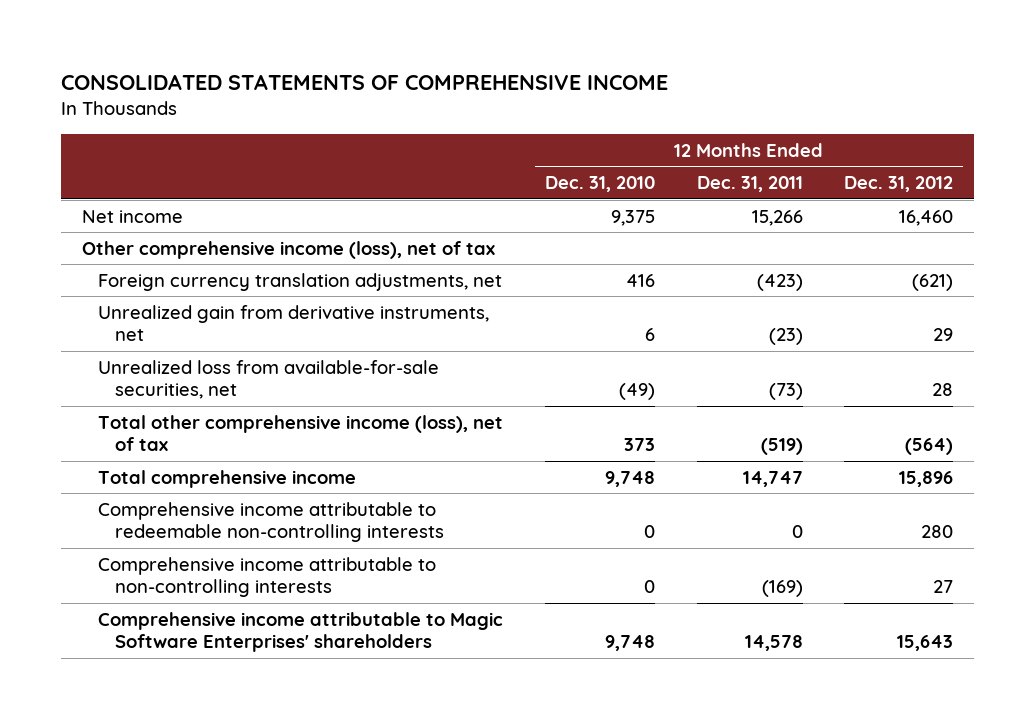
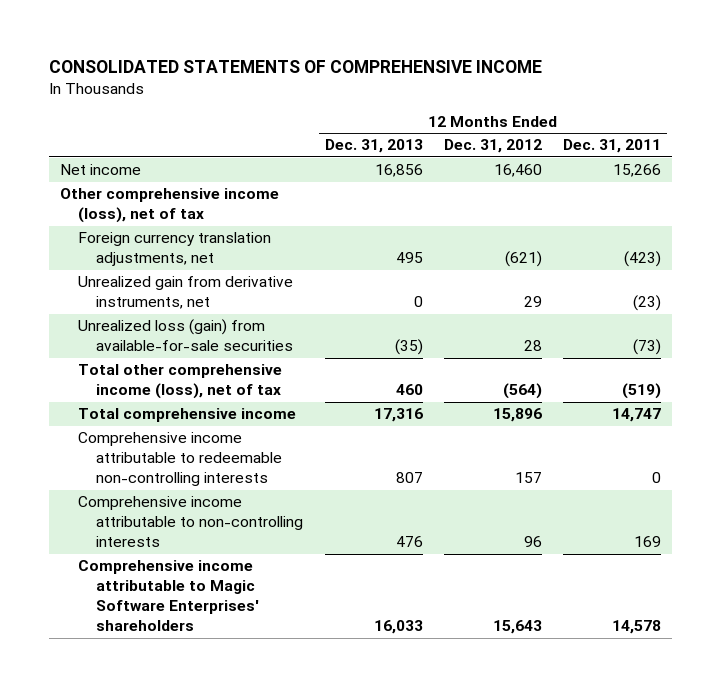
- | 12 Months Ended Dec. 31, 2010 | 12 Months Ended Dec. 31, 2011 | 12 Months Ended Dec. 31, 2012
+ | 12 Months Ended Dec. 31, 2013 | 12 Months Ended Dec. 31, 2012 | 12 Months Ended Dec. 31, 2011
- Unrealized loss from available-for-sale securities, net | (49) | (73) | 28
+ Unrealized loss (gain) from available-for-sale securities | (35) | 28 | (73)
- Comprehensive income attributable to redeemable non-controlling interests | 0 | 0 | 280
- Comprehensive income attributable to non-controlling interests | 0 | (169) | 27
+ Comprehensive income attributable to redeemable non-controlling interests | 807 | 157 | 0
+ Comprehensive income attributable to non-controlling interests | 476 | 96 | 169

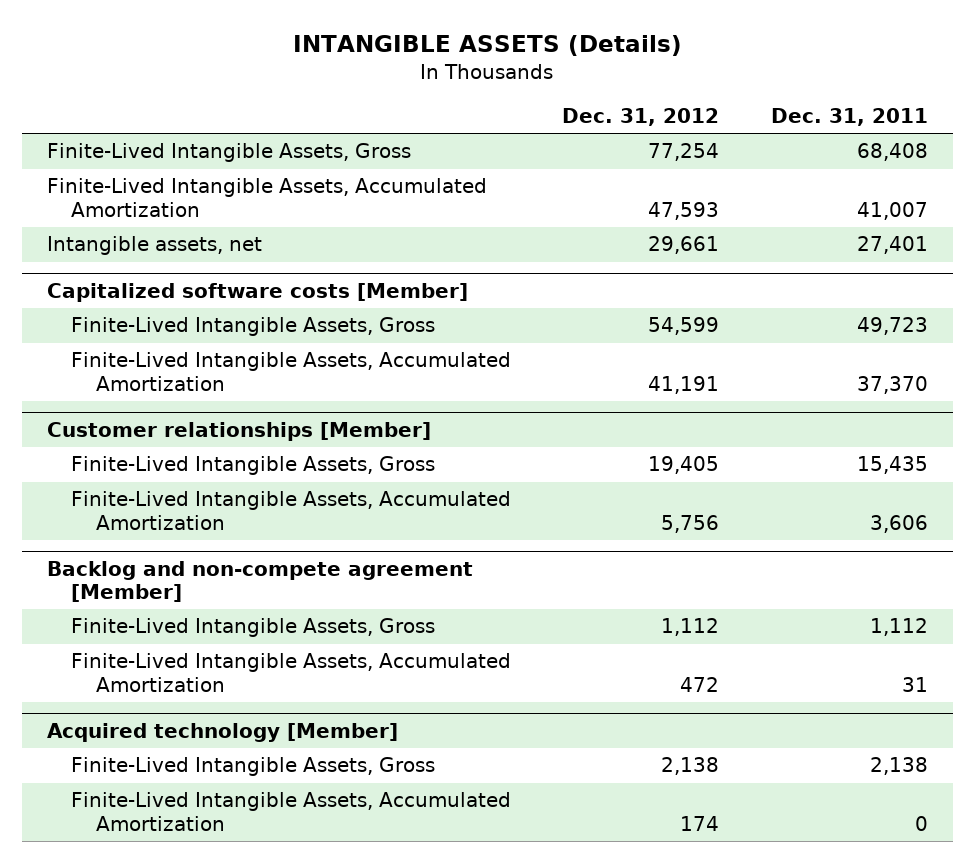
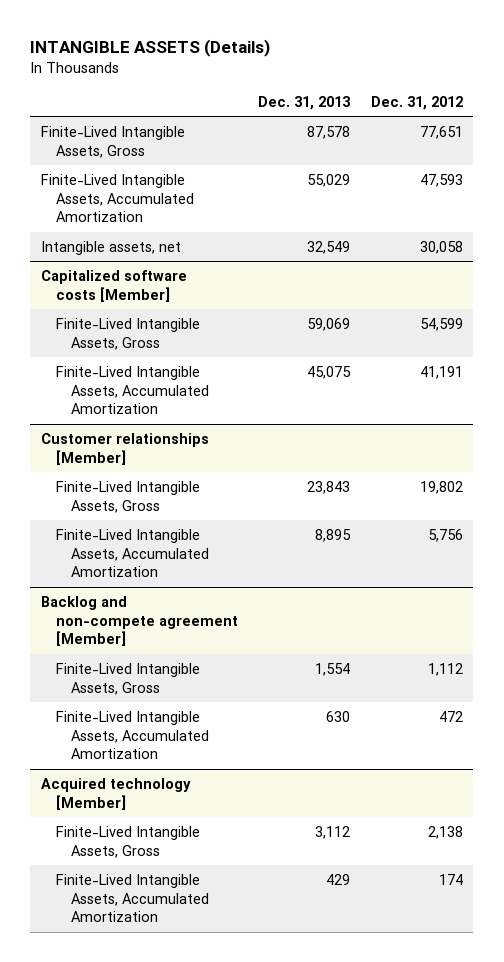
- | Dec. 31, 2012 | Dec. 31, 2011
+ | Dec. 31, 2013 | Dec. 31, 2012
- Finite-Lived Intangible Assets, Gross | 77,254 | 68,408
+ Finite-Lived Intangible Assets, Gross | 87,578 | 77,651
- Intangible assets, net | 29,661 | 27,401
+ Intangible assets, net | 32,549 | 30,058
@ Customer relationships [Member]
- Finite-Lived Intangible Assets, Gross | 19,405 | 15,435
+ Finite-Lived Intangible Assets, Gross | 23,843 | 19,802

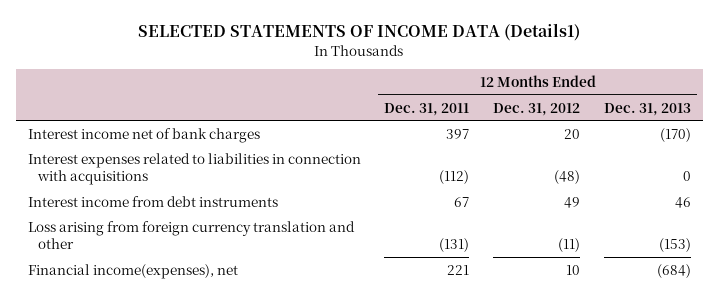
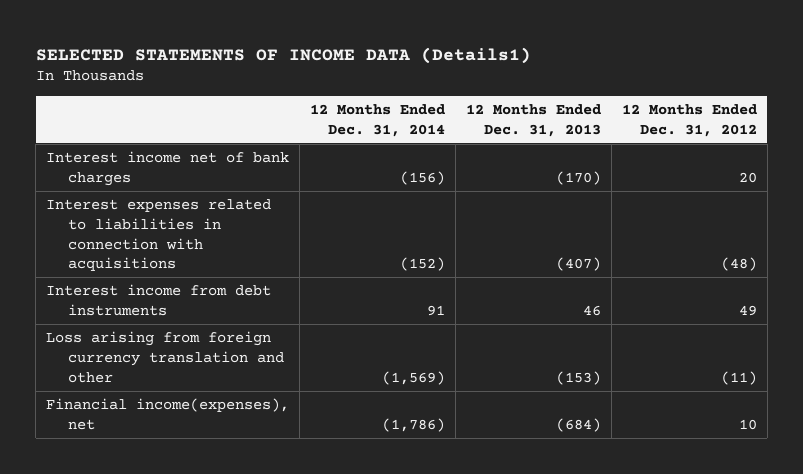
- | 12 Months Ended Dec. 31, 2011 | 12 Months Ended Dec. 31, 2012 | 12 Months Ended Dec. 31, 2013
+ | 12 Months Ended Dec. 31, 2014 | 12 Months Ended Dec. 31, 2013 | 12 Months Ended Dec. 31, 2012
- Interest expenses related to liabilities in connection with acquisitions | (112) | (48) | 0
+ Interest expenses related to liabilities in connection with acquisitions | (152) | (407) | (48)

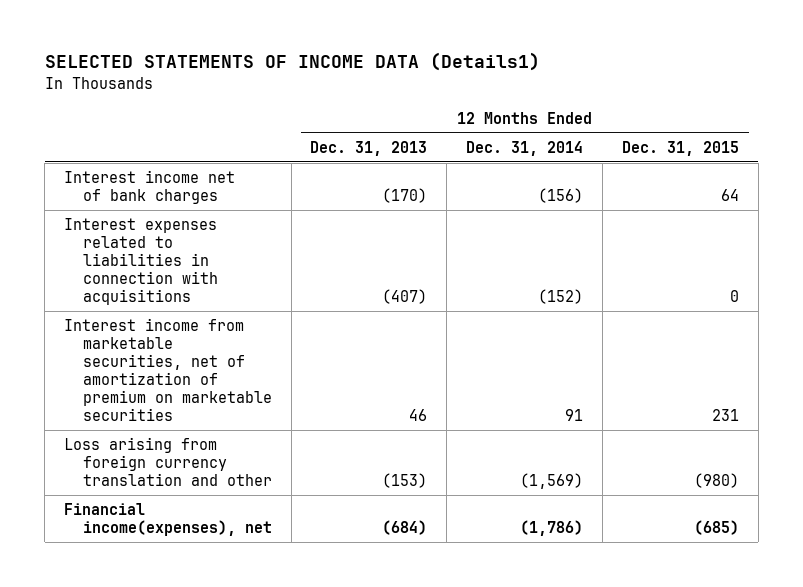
- | 12 Months Ended Dec. 31, 2014 | 12 Months Ended Dec. 31, 2013 | 12 Months Ended Dec. 31, 2012
+ | 12 Months Ended Dec. 31, 2013 | 12 Months Ended Dec. 31, 2014 | 12 Months Ended Dec. 31, 2015
- Interest income from debt instruments | 91 | 46 | 49
+ Interest income from marketable securities, net of amortization of premium on marketable securities | 46 | 91 | 231

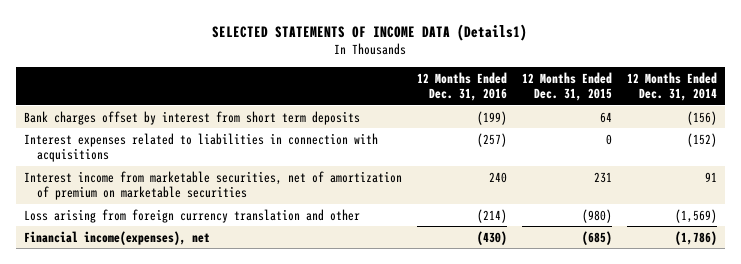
- | 12 Months Ended Dec. 31, 2013 | 12 Months Ended Dec. 31, 2014 | 12 Months Ended Dec. 31, 2015
+ | 12 Months Ended Dec. 31, 2016 | 12 Months Ended Dec. 31, 2015 | 12 Months Ended Dec. 31, 2014
- Interest income net of bank charges | (170) | (156) | 64
+ Bank charges offset by interest from short term deposits | (199) | 64 | (156)

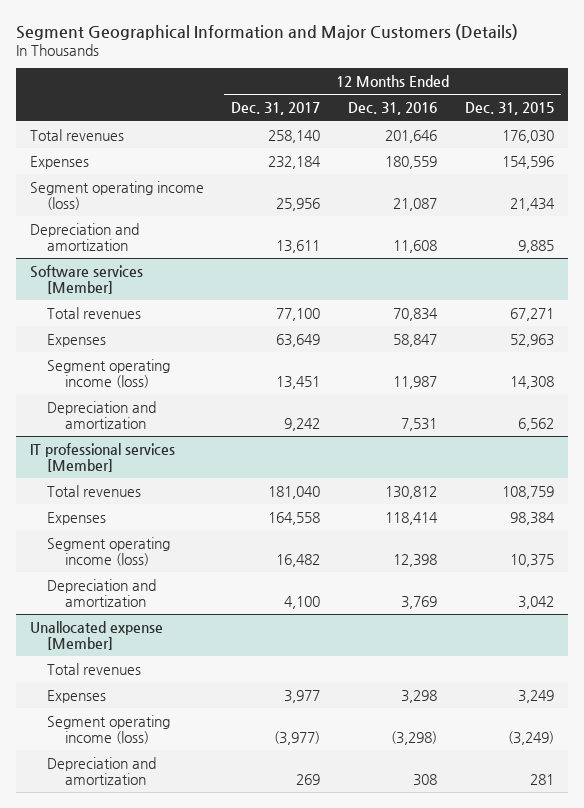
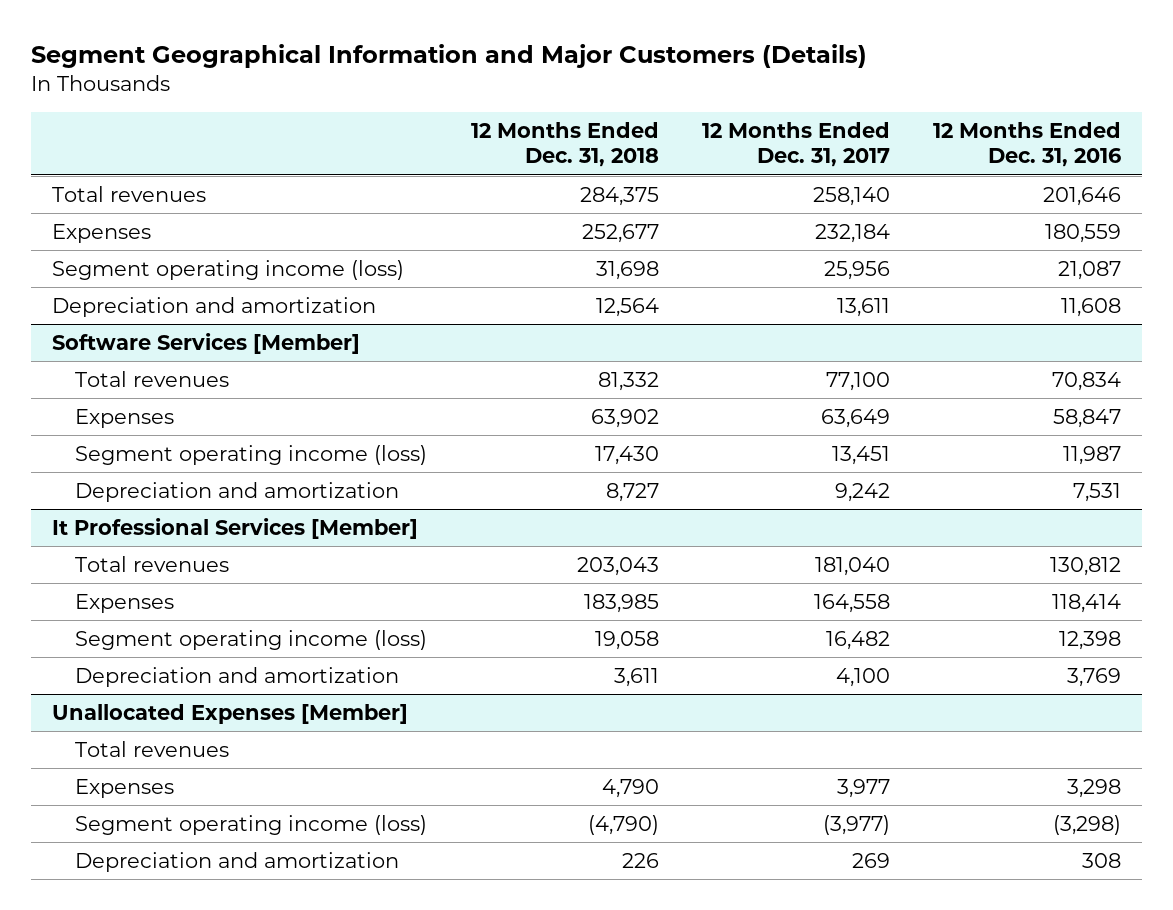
- | 12 Months Ended Dec. 31, 2017 | 12 Months Ended Dec. 31, 2016 | 12 Months Ended Dec. 31, 2015
+ | 12 Months Ended Dec. 31, 2018 | 12 Months Ended Dec. 31, 2017 | 12 Months Ended Dec. 31, 2016
- Software services [Member]
+ Software Services [Member]
- IT professional services [Member]
+ It Professional Services [Member]
- Unallocated expense [Member]
+ Unallocated Expenses [Member]

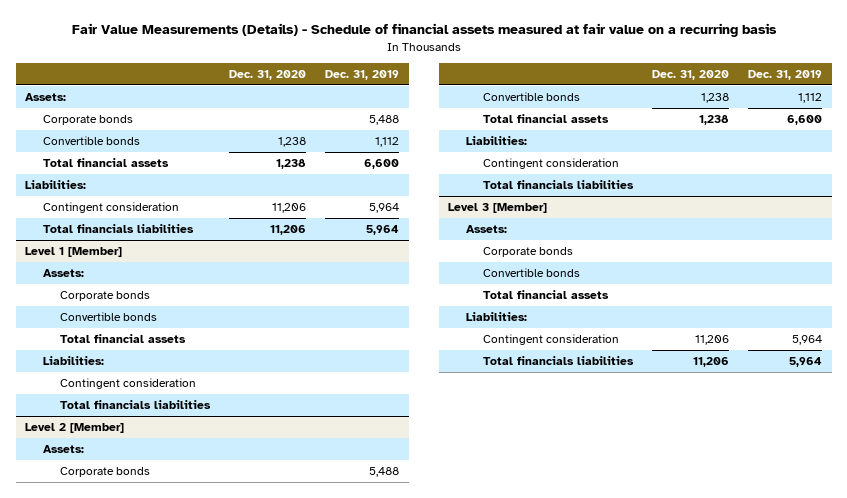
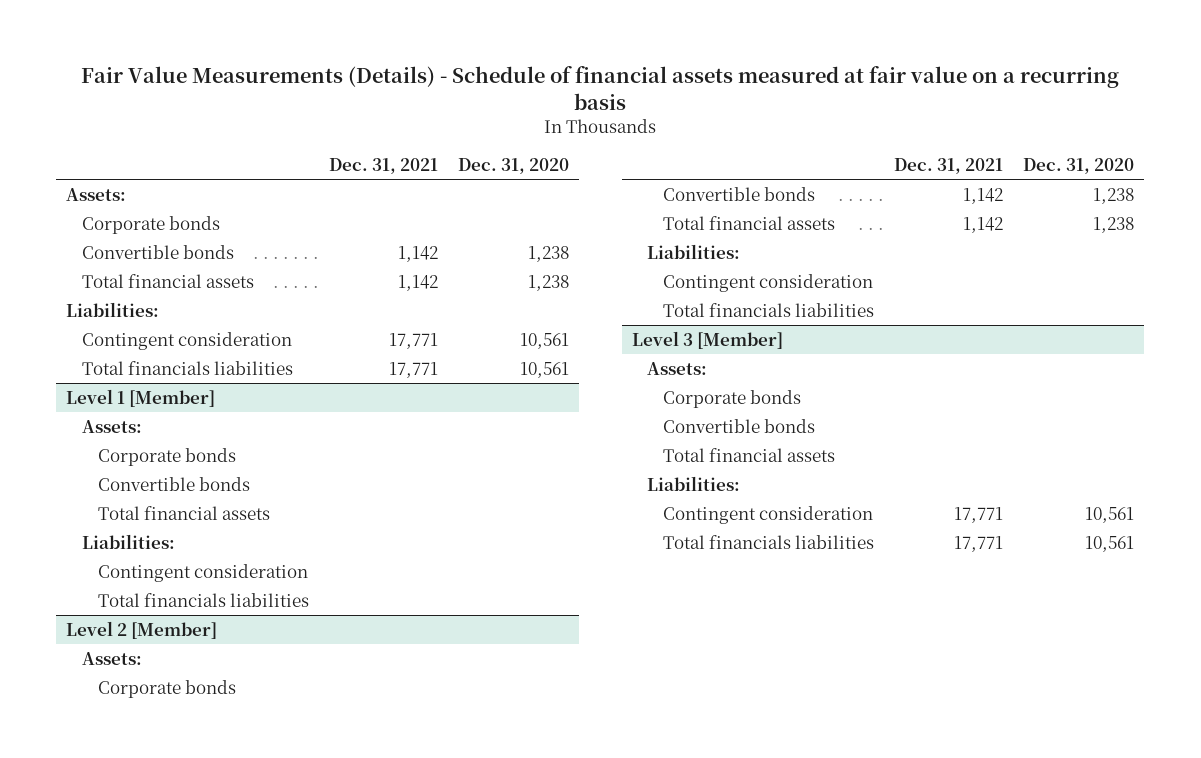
- | Dec. 31, 2020 | Dec. 31, 2019
+ | Dec. 31, 2021 | Dec. 31, 2020
- Contingent consideration | 11,206 | 5,964
- Total financials liabilities | 11,206 | 5,964
+ Contingent consideration | 17,771 | 10,561
+ Total financials liabilities | 17,771 | 10,561
@ Level 3 [Member]
- Contingent consideration | 11,206 | 5,964
- Total financials liabilities | 11,206 | 5,964
+ Contingent consideration | 17,771 | 10,561
+ Total financials liabilities | 17,771 | 10,561

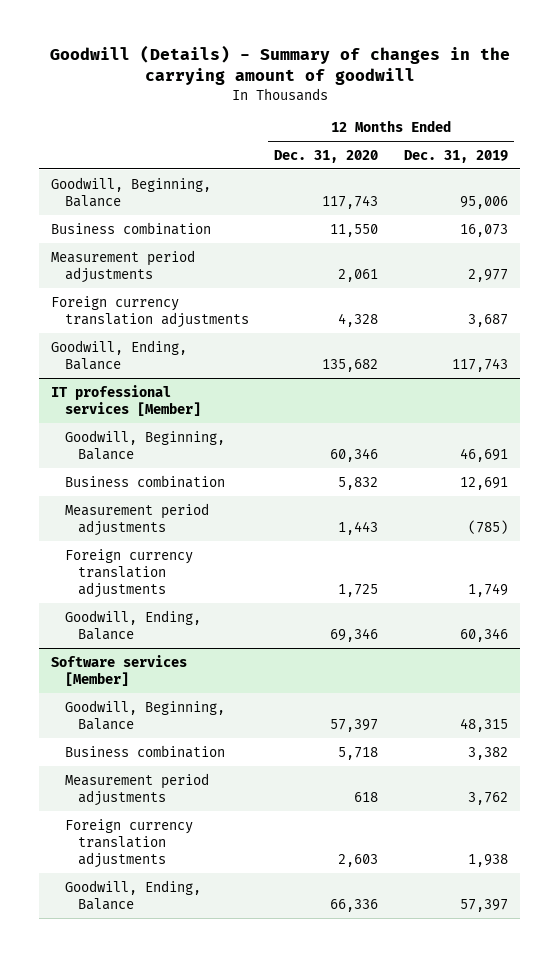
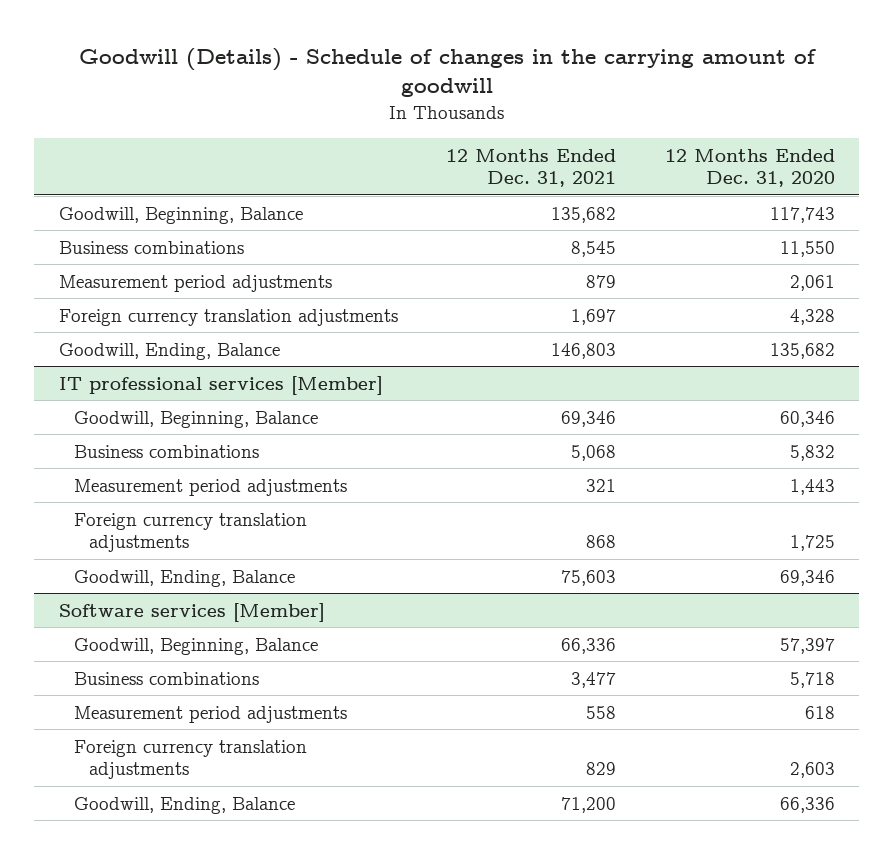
- Goodwill (Details) - Summary of changes in the carrying amount of goodwill
+ Goodwill (Details) - Schedule of changes in the carrying amount of goodwill
- | 12 Months Ended Dec. 31, 2020 | 12 Months Ended Dec. 31, 2019
+ | 12 Months Ended Dec. 31, 2021 | 12 Months Ended Dec. 31, 2020
- Business combination | 11,550 | 16,073
+ Business combinations | 8,545 | 11,550
@ IT professional services [Member]
- Business combination | 5,832 | 12,691
+ Business combinations | 5,068 | 5,832
@ Software services [Member]
- Business combination | 5,718 | 3,382
+ Business combinations | 3,477 | 5,718

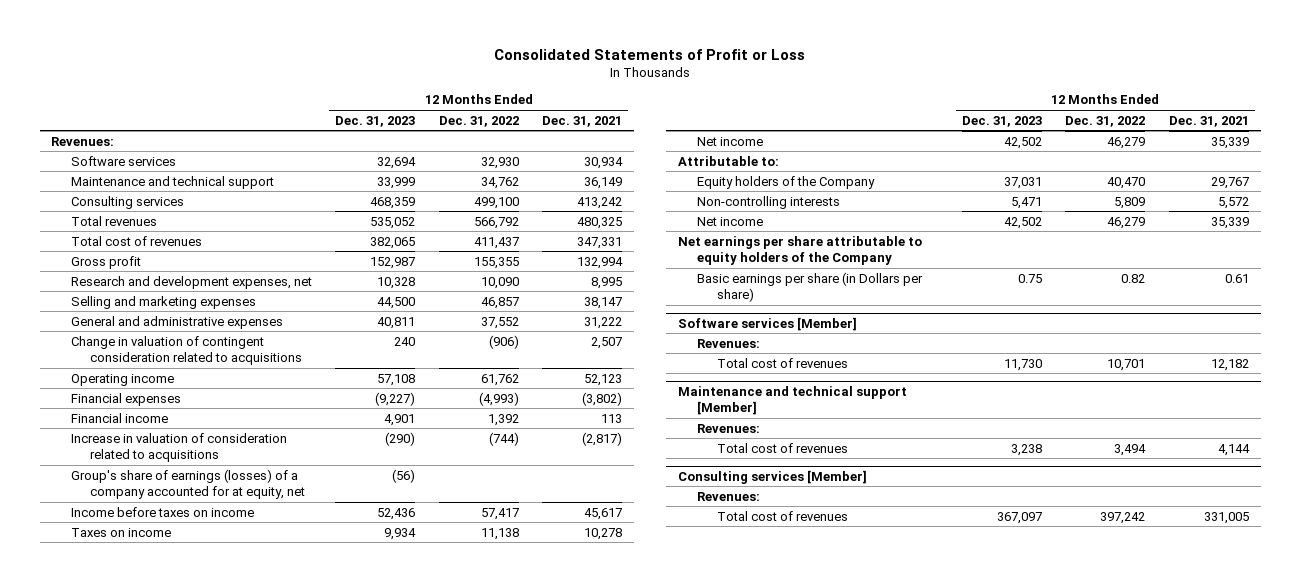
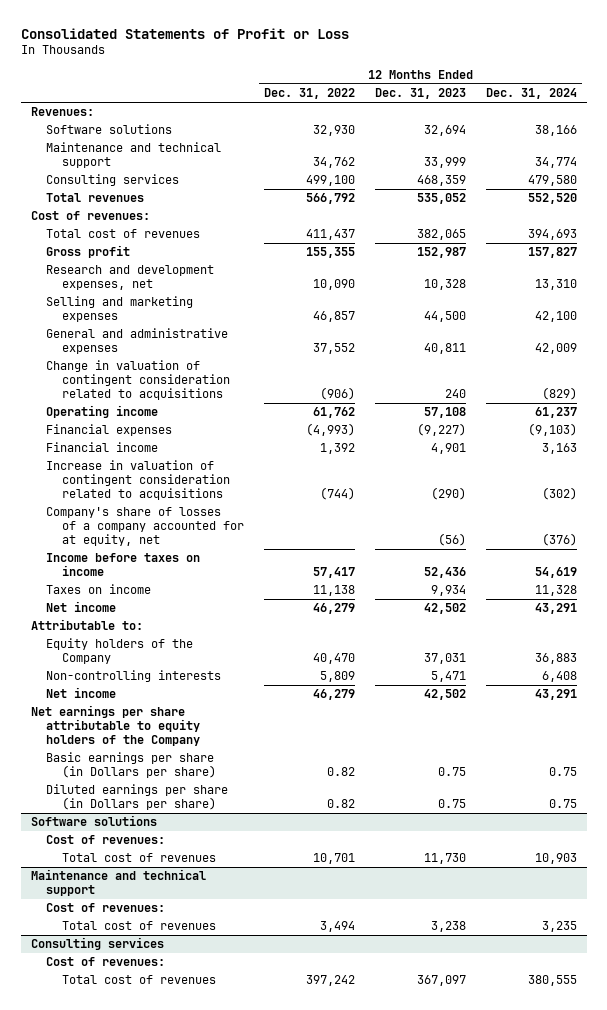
- | 12 Months Ended Dec. 31, 2023 | 12 Months Ended Dec. 31, 2022 | 12 Months Ended Dec. 31, 2021
+ | 12 Months Ended Dec. 31, 2022 | 12 Months Ended Dec. 31, 2023 | 12 Months Ended Dec. 31, 2024
- Software services | 32,694 | 32,930 | 30,934
+ Software solutions | 32,930 | 32,694 | 38,166
+ Cost of revenues:
- Increase in valuation of consideration related to acquisitions | (290) | (744) | (2,817)
- Group's share of earnings (losses) of a company accounted for at equity, net | (56) | |
+ Increase in valuation of contingent consideration related to acquisitions | (744) | (290) | (302)
+ Company's share of losses of a company accounted for at equity, net | | (56) | (376)
- Software services [Member]
- Revenues:
+ Diluted earnings per share (in Dollars per share) | 0.82 | 0.75 | 0.75
+ Software solutions
+ Cost of revenues:
- Maintenance and technical support [Member]
- Revenues:
+ Maintenance and technical support
+ Cost of revenues:
- Consulting services [Member]
- Revenues:
+ Consulting services
+ Cost of revenues:

